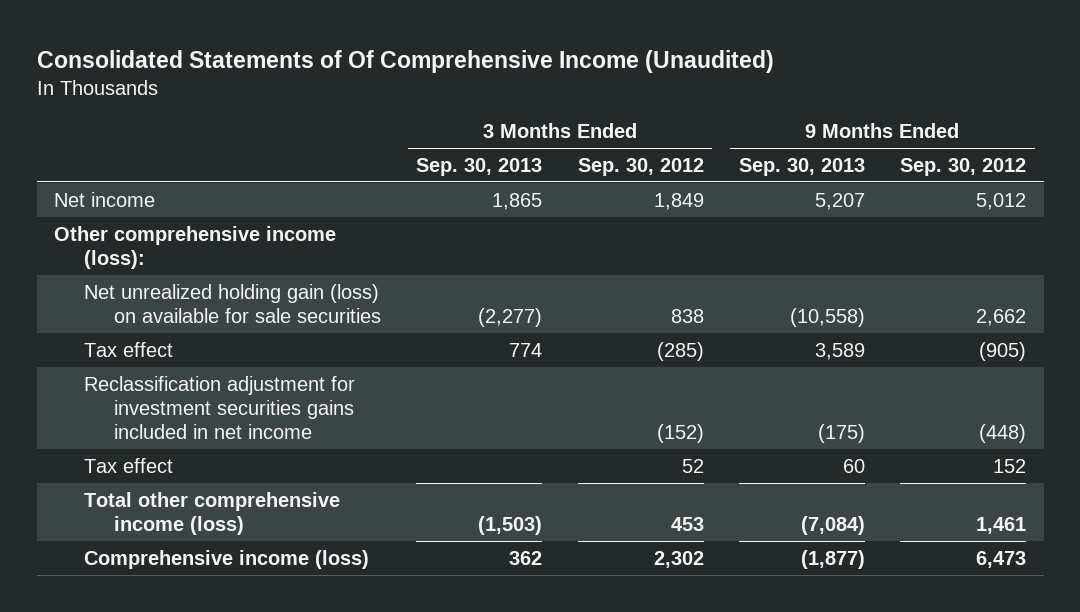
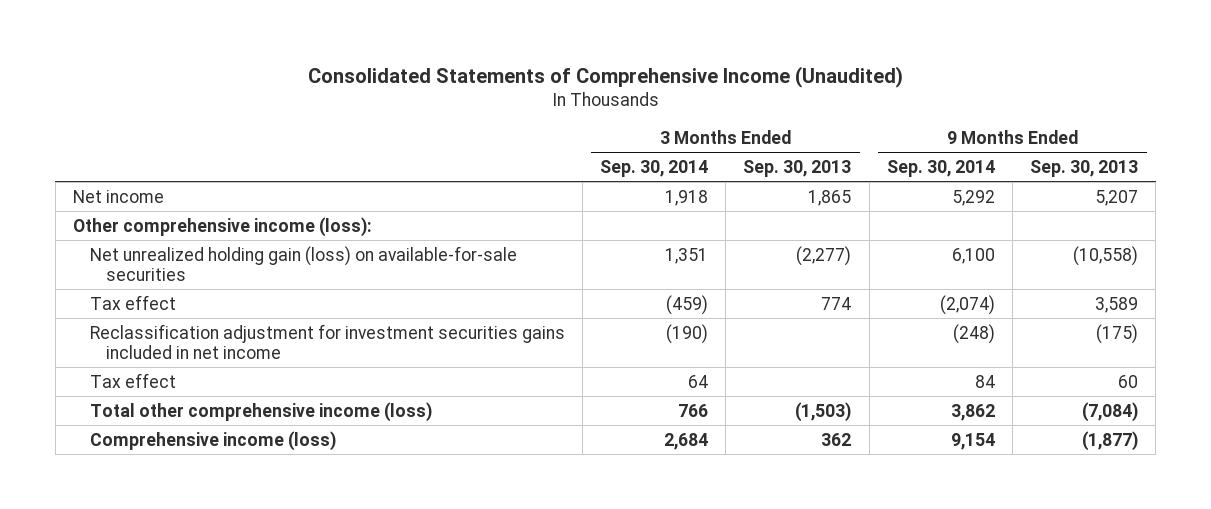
- Consolidated Statements of Of Comprehensive Income (Unaudited)
+ Consolidated Statements of Comprehensive Income (Unaudited)
- | 3 Months Ended Sep. 30, 2013 | 3 Months Ended Sep. 30, 2012 | 9 Months Ended Sep. 30, 2013 | 9 Months Ended Sep. 30, 2012
+ | 3 Months Ended Sep. 30, 2014 | 3 Months Ended Sep. 30, 2013 | 9 Months Ended Sep. 30, 2014 | 9 Months Ended Sep. 30, 2013
- Net unrealized holding gain (loss) on available for sale securities | (2,277) | 838 | (10,558) | 2,662
+ Net unrealized holding gain (loss) on available-for-sale securities | 1,351 | (2,277) | 6,100 | (10,558)

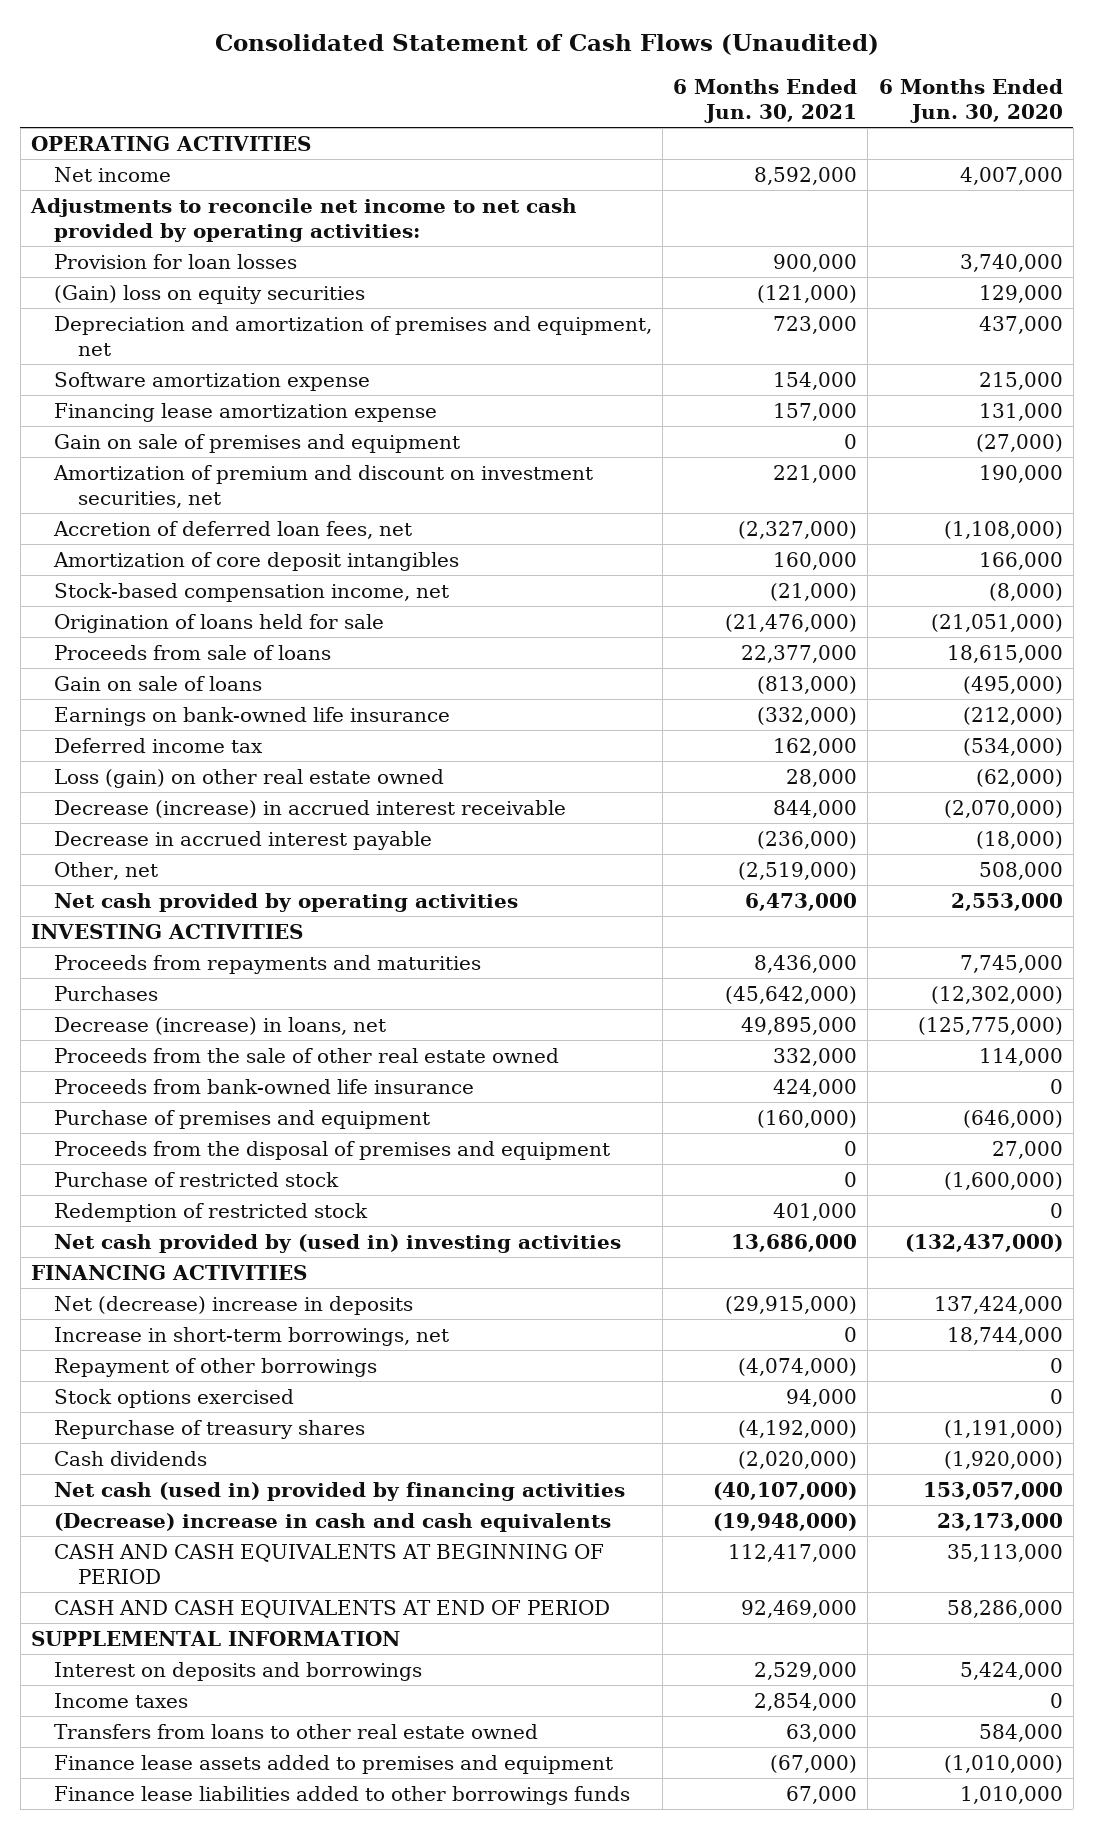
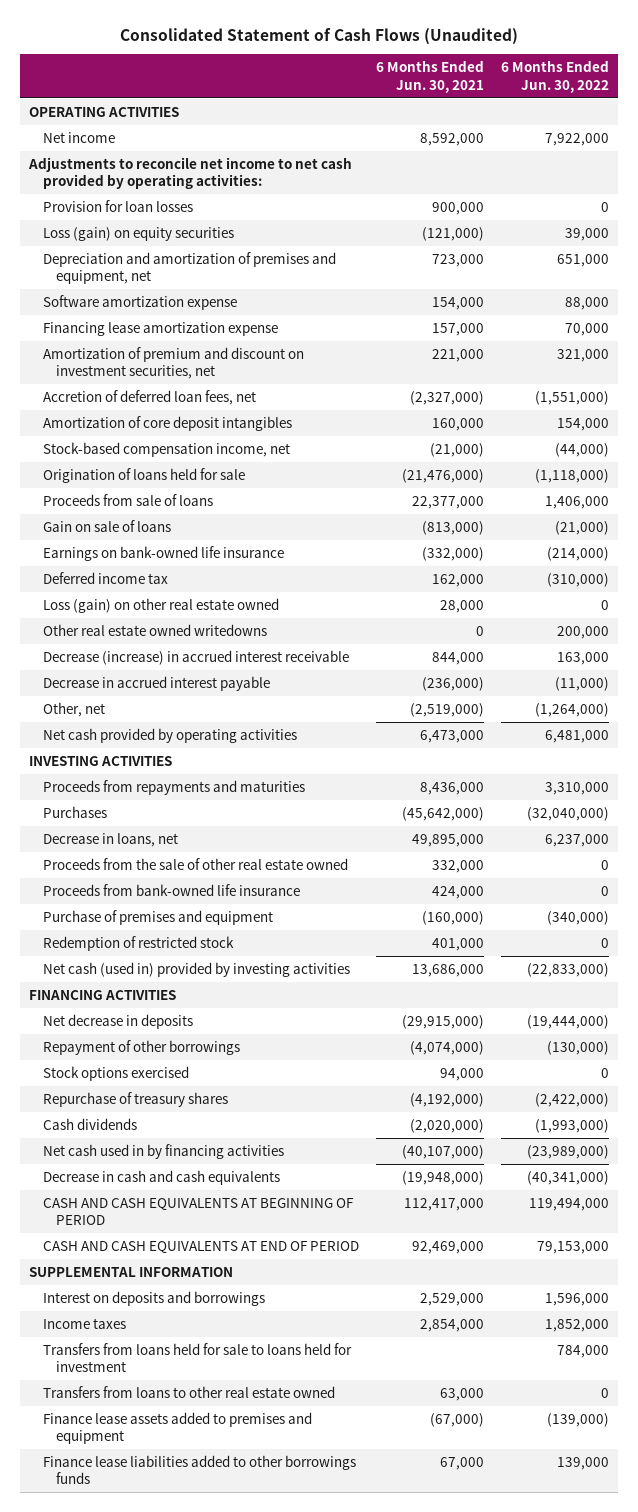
- | 6 Months Ended Jun. 30, 2021 | 6 Months Ended Jun. 30, 2020
+ | 6 Months Ended Jun. 30, 2021 | 6 Months Ended Jun. 30, 2022
- (Gain) loss on equity securities | (121,000) | 129,000
+ Loss (gain) on equity securities | (121,000) | 39,000
- Gain on sale of premises and equipment | 0 | (27,000)
+ Other real estate owned writedowns | 0 | 200,000
- Decrease (increase) in loans, net | 49,895,000 | (125,775,000)
+ Decrease in loans, net | 49,895,000 | 6,237,000
- Proceeds from the disposal of premises and equipment | 0 | 27,000
- Purchase of restricted stock | 0 | (1,600,000)
- Net cash provided by (used in) investing activities | 13,686,000 | (132,437,000)
+ Net cash (used in) provided by investing activities | 13,686,000 | (22,833,000)
- Net (decrease) increase in deposits | (29,915,000) | 137,424,000
- Increase in short-term borrowings, net | 0 | 18,744,000
+ Net decrease in deposits | (29,915,000) | (19,444,000)
- Net cash (used in) provided by financing activities | (40,107,000) | 153,057,000
- (Decrease) increase in cash and cash equivalents | (19,948,000) | 23,173,000
+ Net cash used in by financing activities | (40,107,000) | (23,989,000)
+ Decrease in cash and cash equivalents | (19,948,000) | (40,341,000)
+ Transfers from loans held for sale to loans held for investment | | 784,000

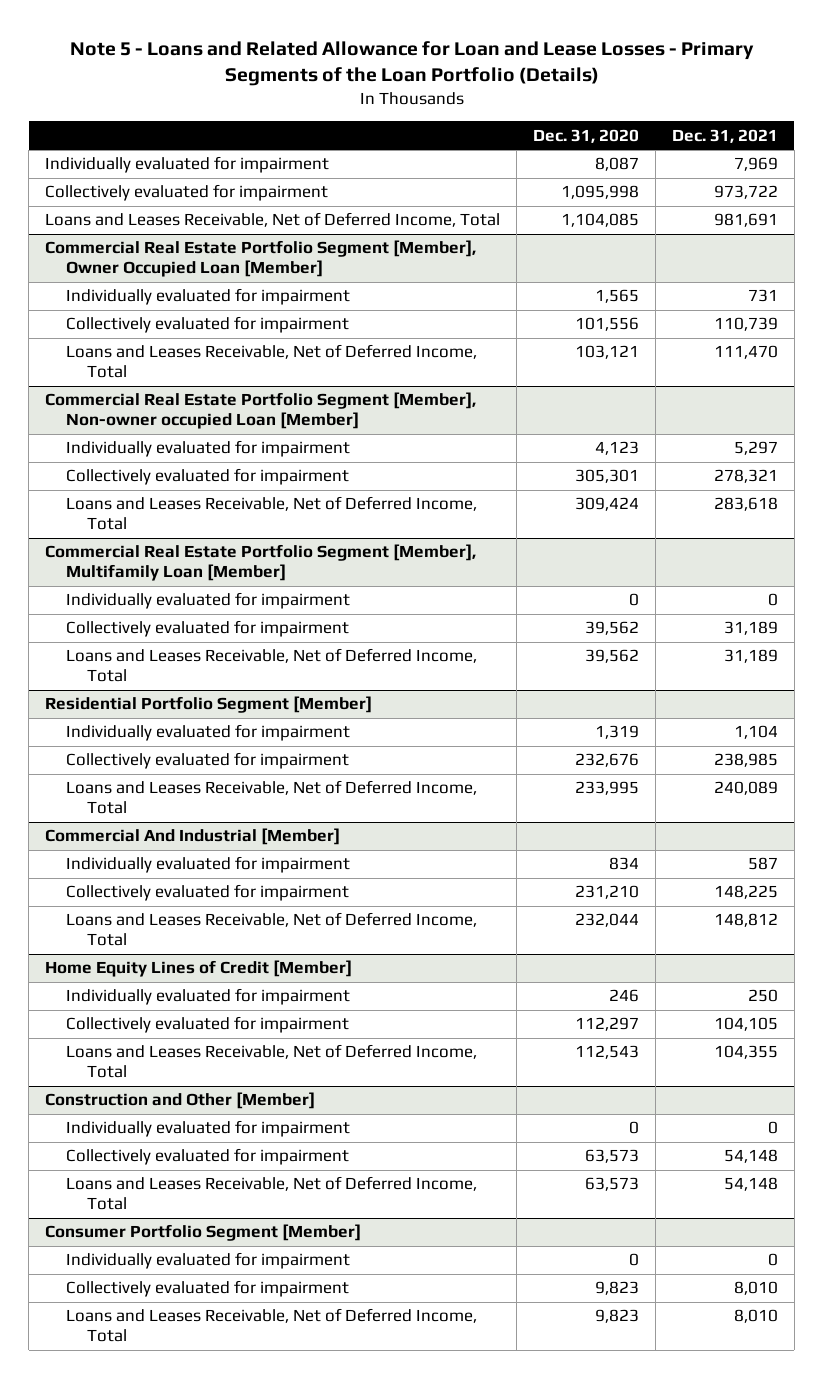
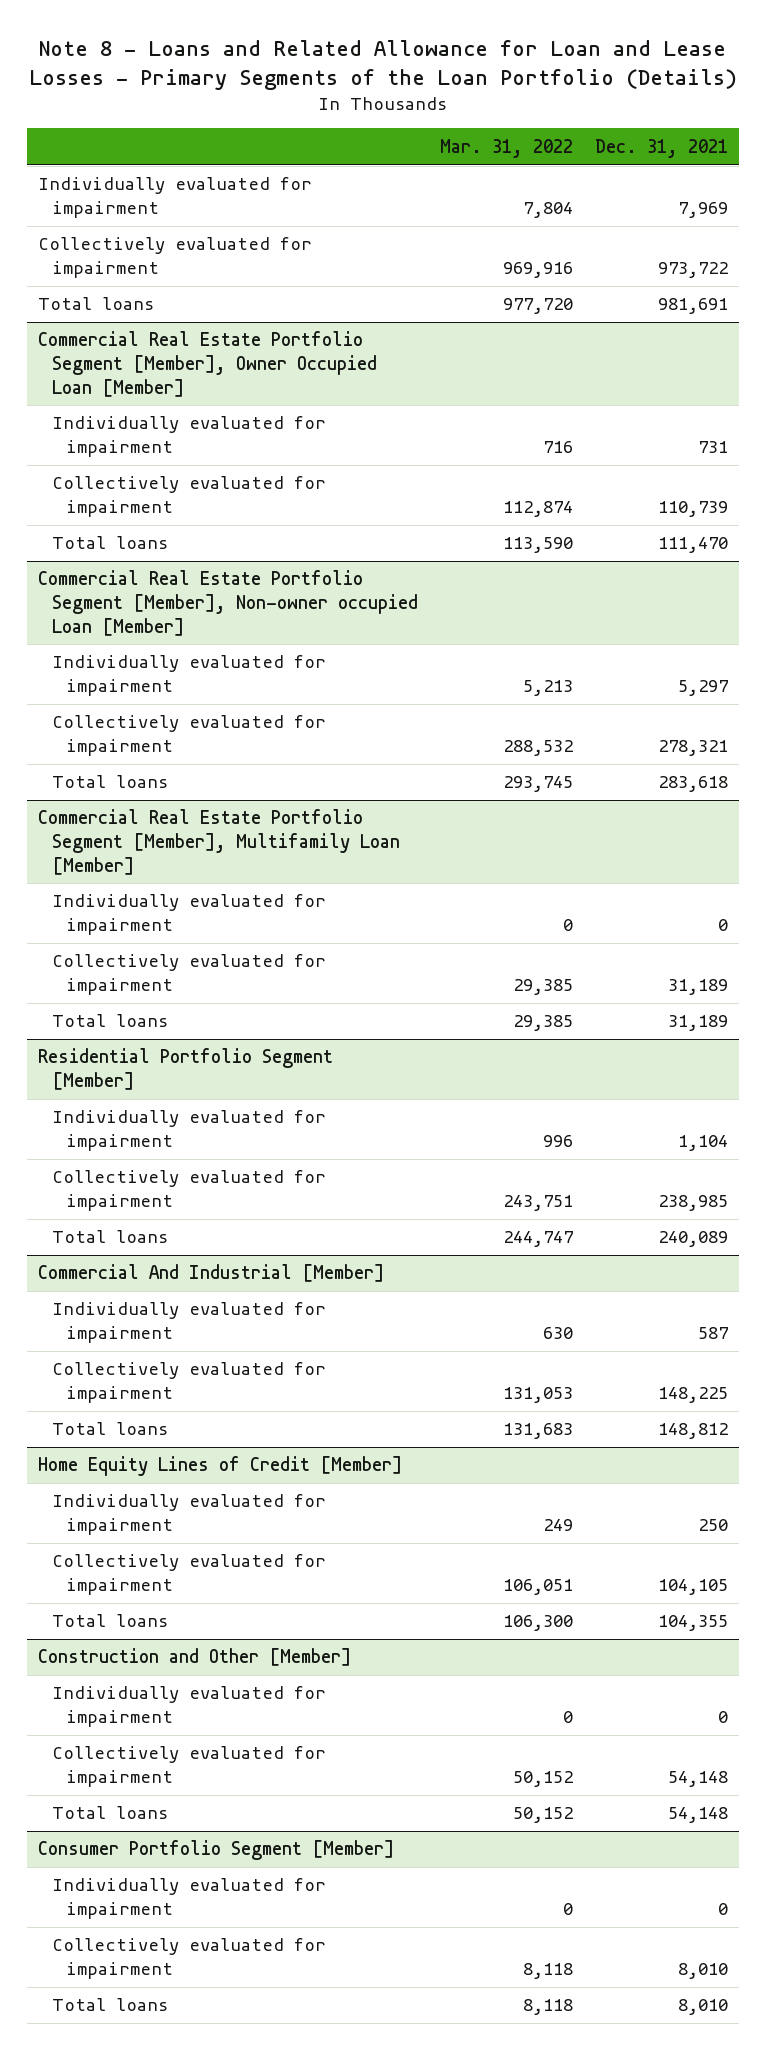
- Note 5 - Loans and Related Allowance for Loan and Lease Losses - Primary Segments of the Loan Portfolio (Details)
+ Note 8 - Loans and Related Allowance for Loan and Lease Losses - Primary Segments of the Loan Portfolio (Details)
- | Dec. 31, 2020 | Dec. 31, 2021
+ | Mar. 31, 2022 | Dec. 31, 2021
- Loans and Leases Receivable, Net of Deferred Income, Total | 1,104,085 | 981,691
+ Total loans | 977,720 | 981,691
@ Commercial Real Estate Portfolio Segment [Member], Owner Occupied Loan [Member]
- Loans and Leases Receivable, Net of Deferred Income, Total | 103,121 | 111,470
+ Total loans | 113,590 | 111,470
@ Commercial Real Estate Portfolio Segment [Member], Non-owner occupied Loan [Member]
- Loans and Leases Receivable, Net of Deferred Income, Total | 309,424 | 283,618
+ Total loans | 293,745 | 283,618
@ Commercial Real Estate Portfolio Segment [Member], Multifamily Loan [Member]
- Loans and Leases Receivable, Net of Deferred Income, Total | 39,562 | 31,189
+ Total loans | 29,385 | 31,189
@ Residential Portfolio Segment [Member]
- Loans and Leases Receivable, Net of Deferred Income, Total | 233,995 | 240,089
+ Total loans | 244,747 | 240,089
@ Commercial And Industrial [Member]
- Loans and Leases Receivable, Net of Deferred Income, Total | 232,044 | 148,812
+ Total loans | 131,683 | 148,812
@ Home Equity Lines of Credit [Member]
- Loans and Leases Receivable, Net of Deferred Income, Total | 112,543 | 104,355
+ Total loans | 106,300 | 104,355
@ Construction and Other [Member]
- Loans and Leases Receivable, Net of Deferred Income, Total | 63,573 | 54,148
+ Total loans | 50,152 | 54,148
@ Consumer Portfolio Segment [Member]
- Loans and Leases Receivable, Net of Deferred Income, Total | 9,823 | 8,010
+ Total loans | 8,118 | 8,010

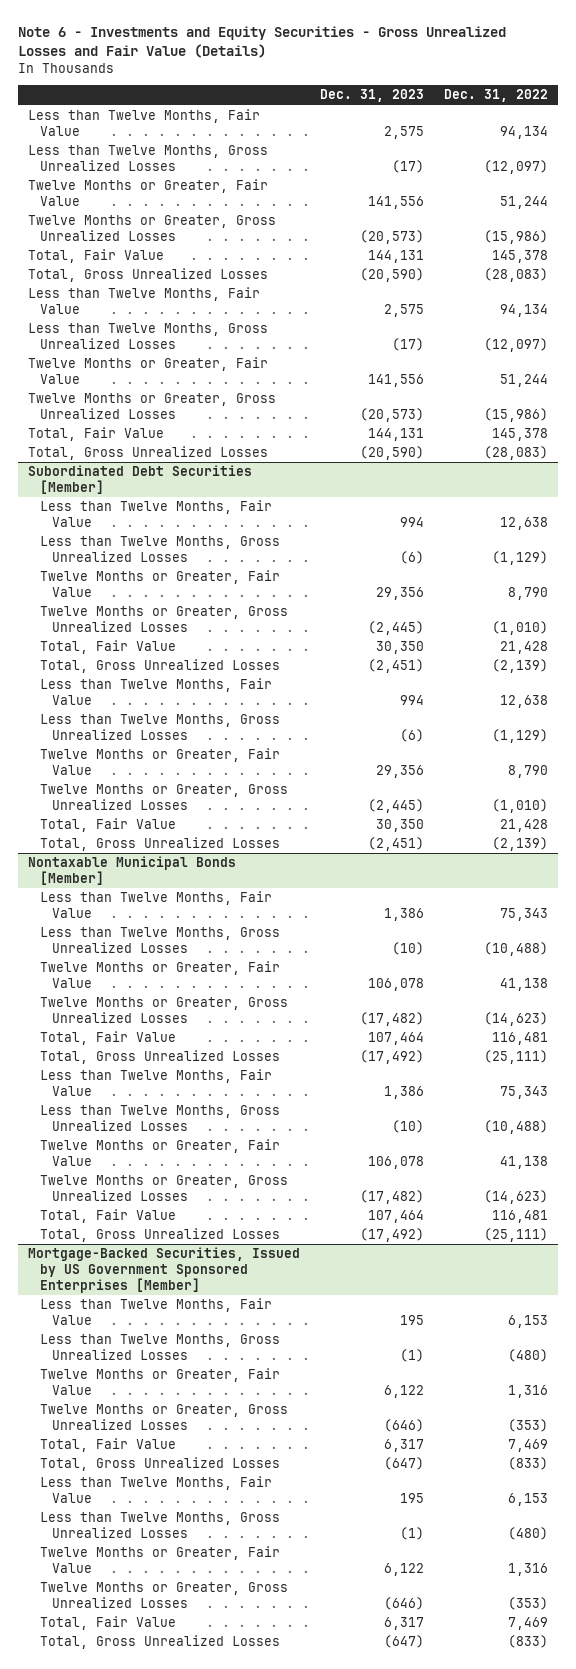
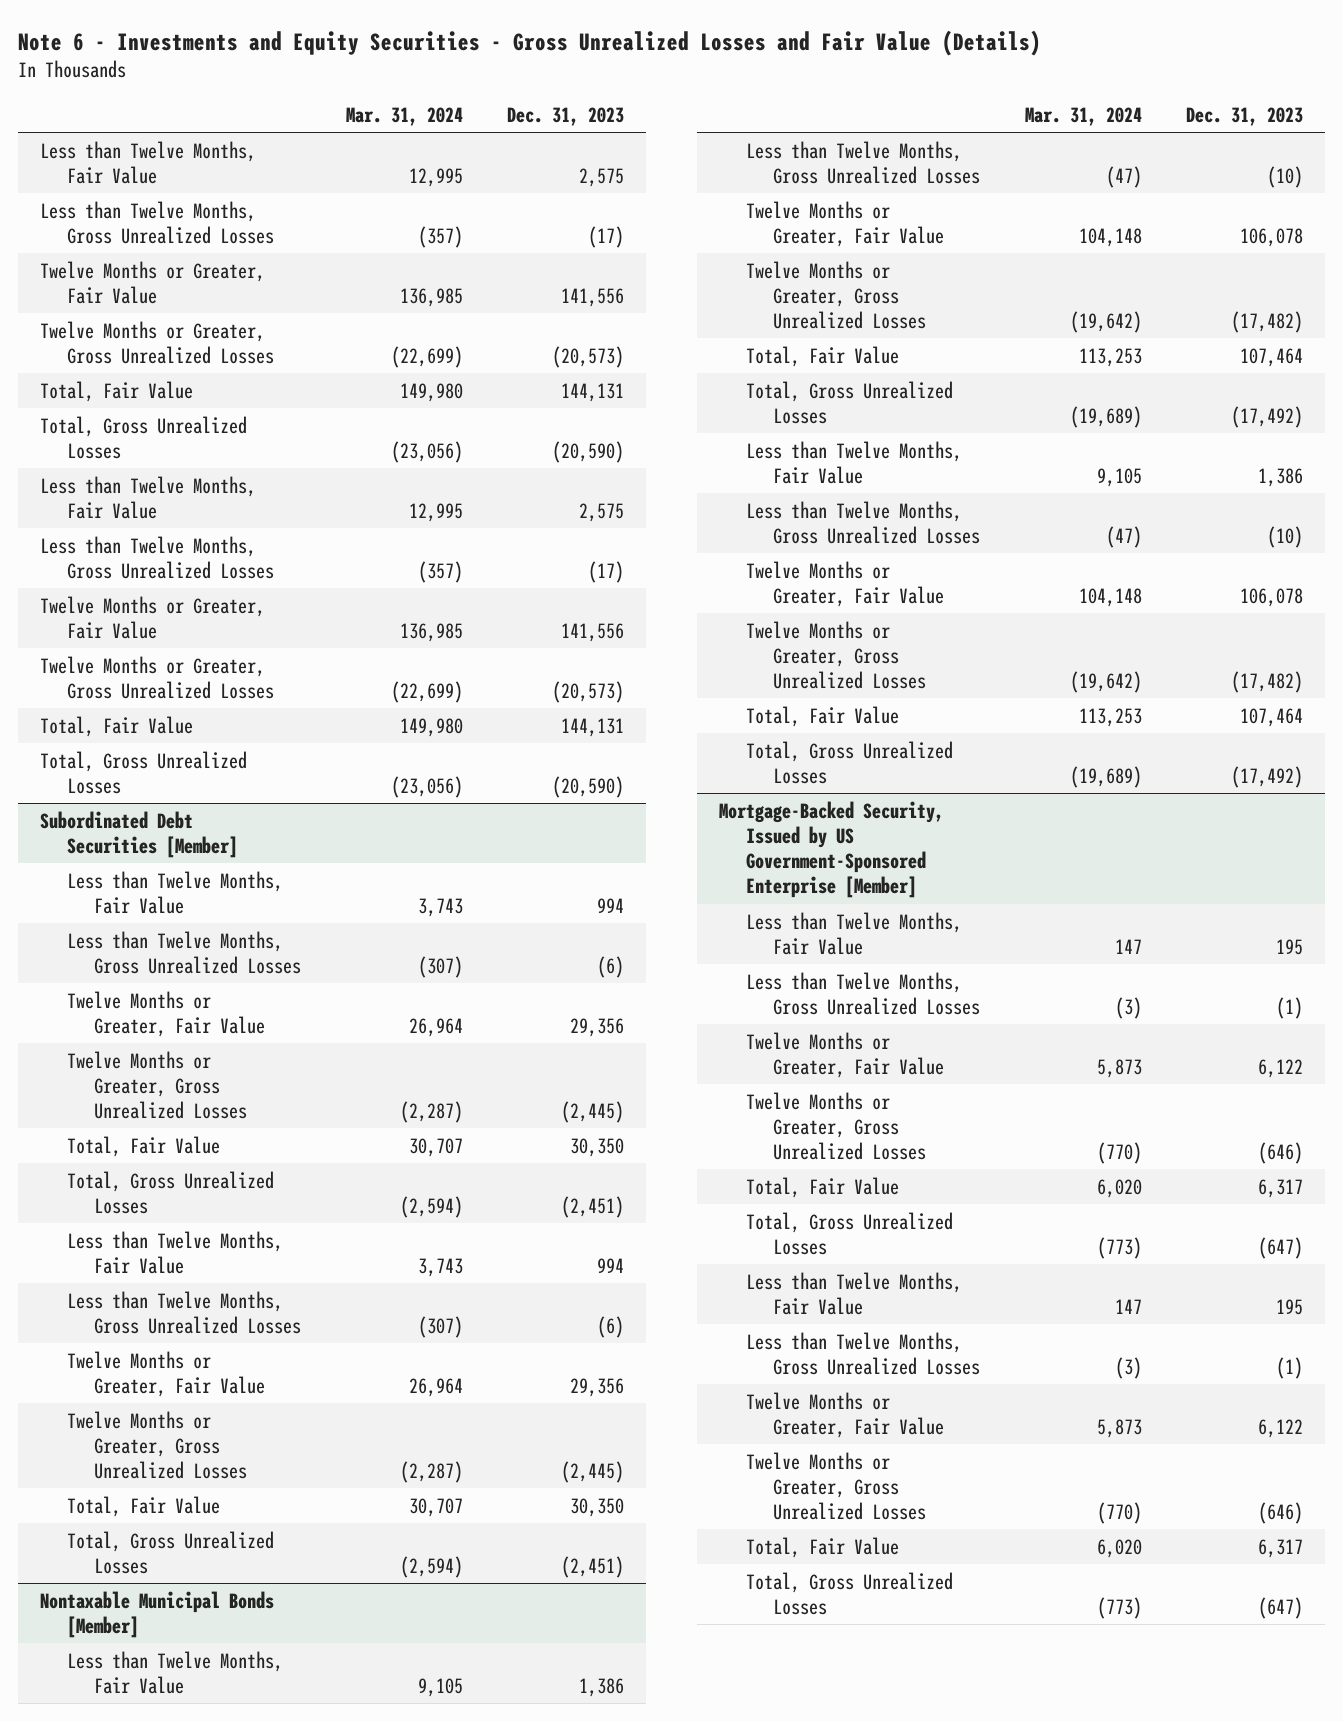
- | Dec. 31, 2023 | Dec. 31, 2022
+ | Mar. 31, 2024 | Dec. 31, 2023
- Mortgage-Backed Securities, Issued by US Government Sponsored Enterprises [Member]
+ Mortgage-Backed Security, Issued by US Government-Sponsored Enterprise [Member]

